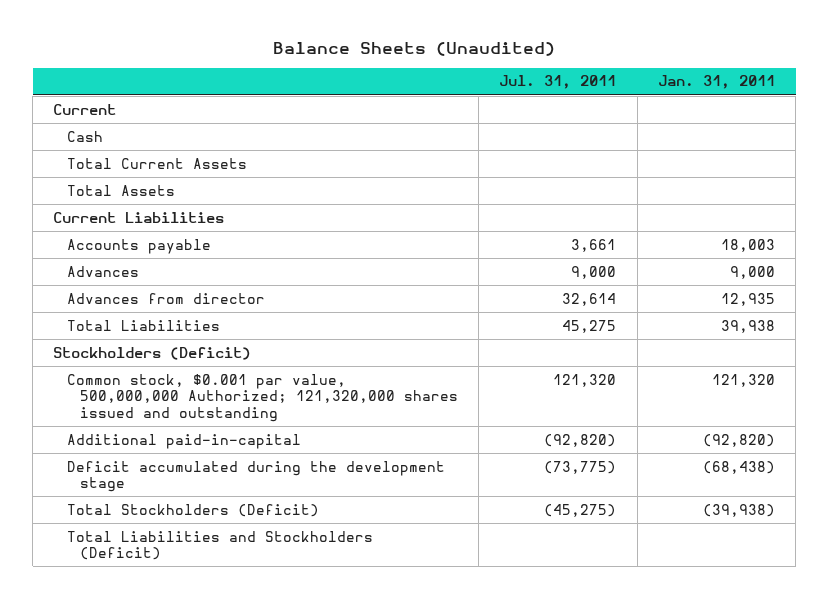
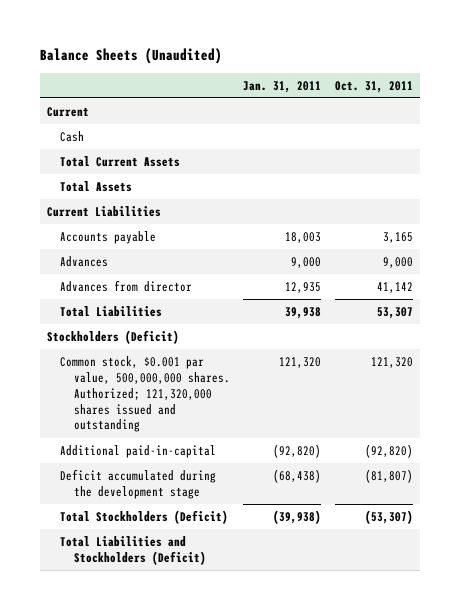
- | Jul. 31, 2011 | Jan. 31, 2011
+ | Jan. 31, 2011 | Oct. 31, 2011
- Common stock, $0.001 par value, 500,000,000 Authorized; 121,320,000 shares issued and outstanding | 121,320 | 121,320
+ Common stock, $0.001 par value, 500,000,000 shares. Authorized; 121,320,000 shares issued and outstanding | 121,320 | 121,320

